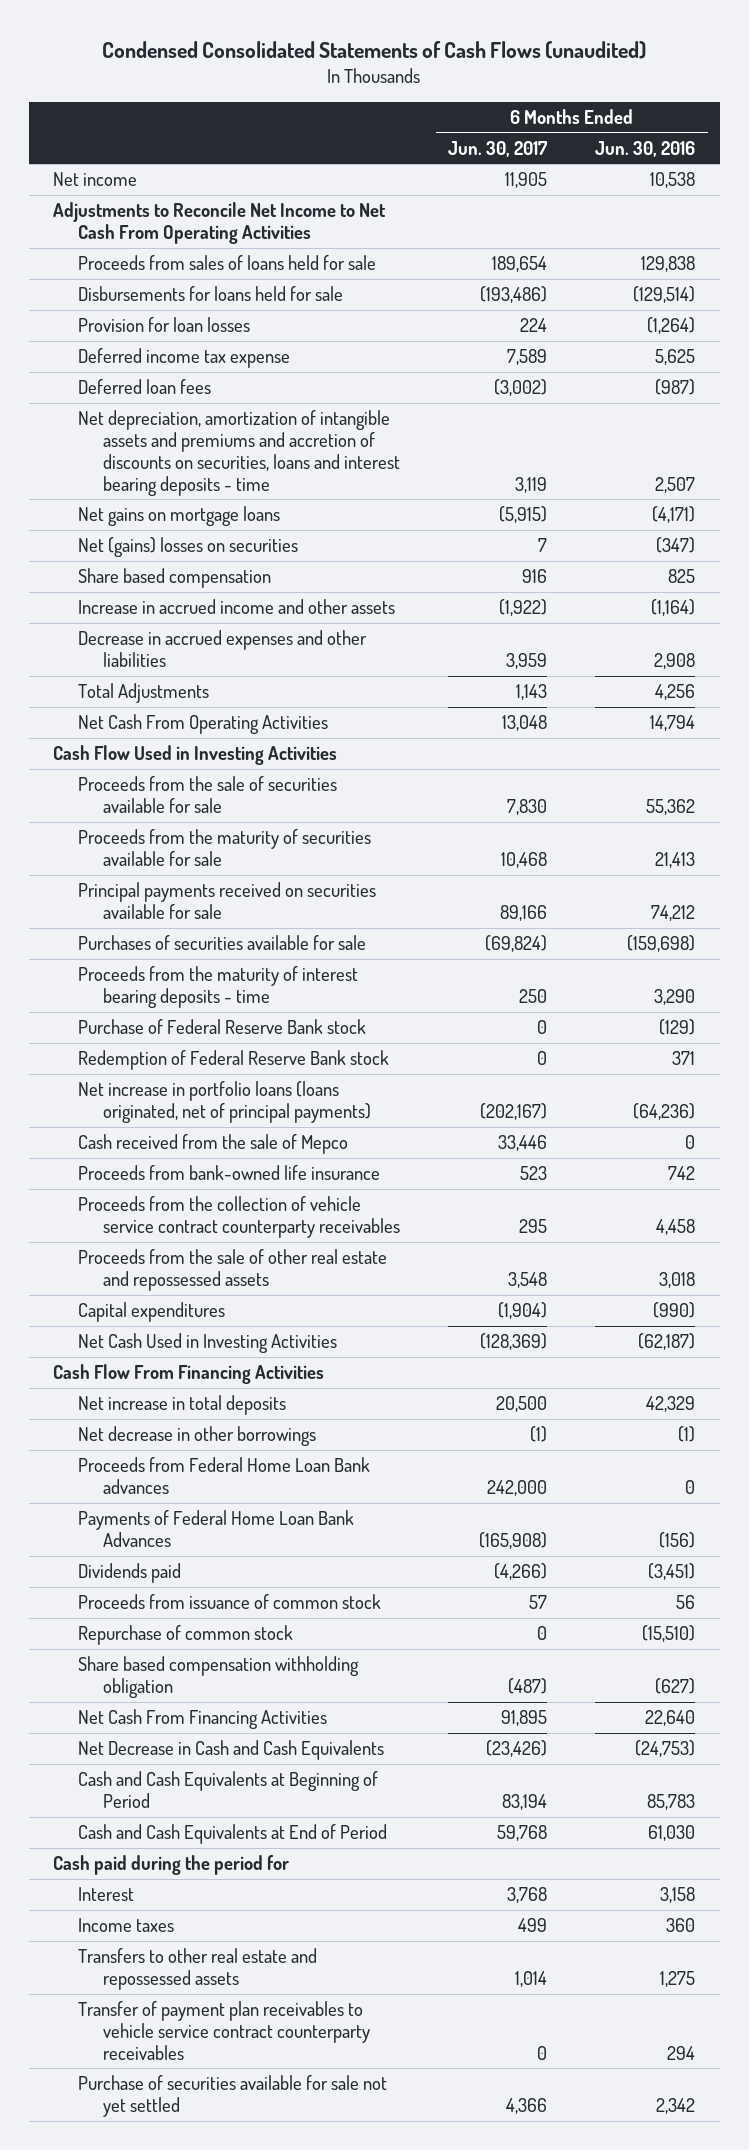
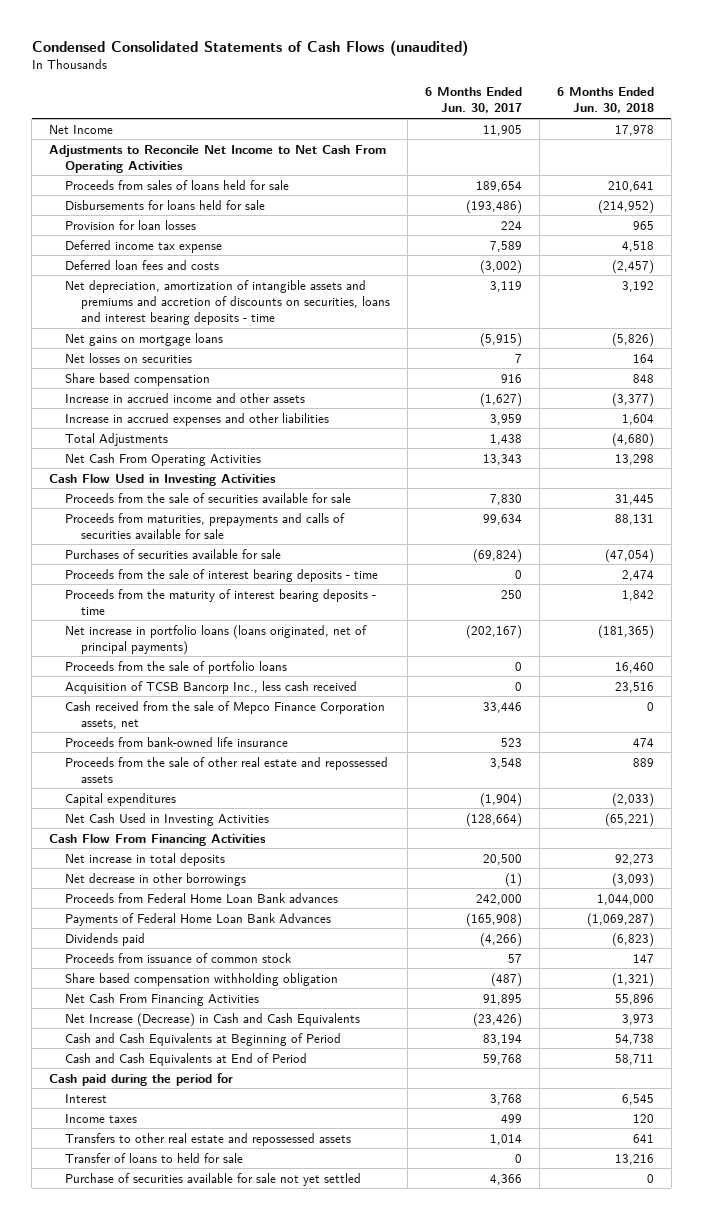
- | 6 Months Ended Jun. 30, 2017 | 6 Months Ended Jun. 30, 2016
+ | 6 Months Ended Jun. 30, 2017 | 6 Months Ended Jun. 30, 2018
- Net income | 11,905 | 10,538
+ Net Income | 11,905 | 17,978
- Deferred loan fees | (3,002) | (987)
+ Deferred loan fees and costs | (3,002) | (2,457)
- Net (gains) losses on securities | 7 | (347)
+ Net losses on securities | 7 | 164
- Increase in accrued income and other assets | (1,922) | (1,164)
- Decrease in accrued expenses and other liabilities | 3,959 | 2,908
- Total Adjustments | 1,143 | 4,256
- Net Cash From Operating Activities | 13,048 | 14,794
+ Increase in accrued income and other assets | (1,627) | (3,377)
+ Increase in accrued expenses and other liabilities | 3,959 | 1,604
+ Total Adjustments | 1,438 | (4,680)
+ Net Cash From Operating Activities | 13,343 | 13,298
- Proceeds from the maturity of securities available for sale | 10,468 | 21,413
- Principal payments received on securities available for sale | 89,166 | 74,212
+ Proceeds from maturities, prepayments and calls of securities available for sale | 99,634 | 88,131
+ Proceeds from the sale of interest bearing deposits - time | 0 | 2,474
- Purchase of Federal Reserve Bank stock | 0 | (129)
- Redemption of Federal Reserve Bank stock | 0 | 371
- Cash received from the sale of Mepco | 33,446 | 0
+ Proceeds from the sale of portfolio loans | 0 | 16,460
+ Acquisition of TCSB Bancorp Inc., less cash received | 0 | 23,516
+ Cash received from the sale of Mepco Finance Corporation assets, net | 33,446 | 0
- Proceeds from the collection of vehicle service contract counterparty receivables | 295 | 4,458
- Net Cash Used in Investing Activities | (128,369) | (62,187)
+ Net Cash Used in Investing Activities | (128,664) | (65,221)
- Repurchase of common stock | 0 | (15,510)
- Net Decrease in Cash and Cash Equivalents | (23,426) | (24,753)
+ Net Increase (Decrease) in Cash and Cash Equivalents | (23,426) | 3,973
- Transfer of payment plan receivables to vehicle service contract counterparty receivables | 0 | 294
+ Transfer of loans to held for sale | 0 | 13,216

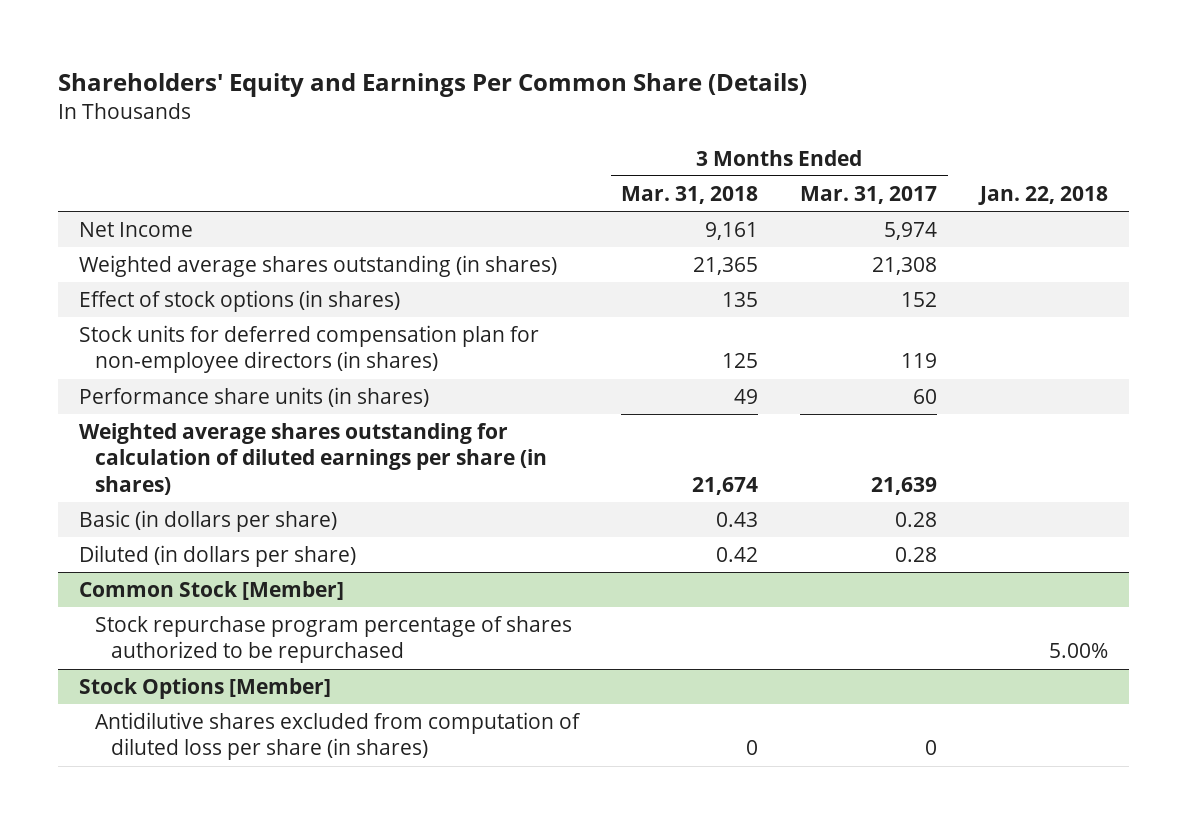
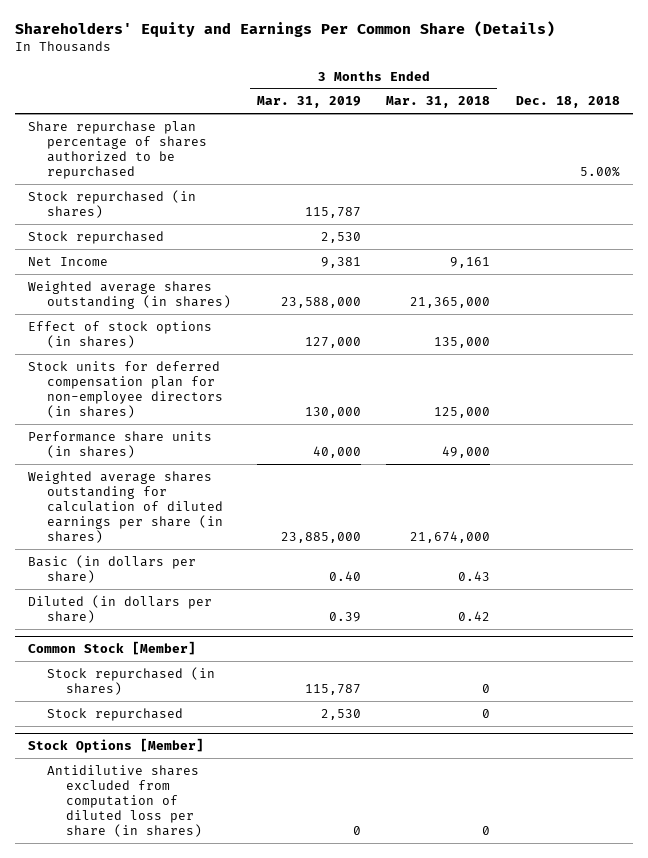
- | 3 Months Ended Mar. 31, 2018 | 3 Months Ended Mar. 31, 2017 | Jan. 22, 2018
+ | 3 Months Ended Mar. 31, 2019 | 3 Months Ended Mar. 31, 2018 | Dec. 18, 2018
+ Share repurchase plan percentage of shares authorized to be repurchased | | | 5.00%
+ Stock repurchased (in shares) | 115,787 | |
+ Stock repurchased | 2,530 | |
- Weighted average shares outstanding (in shares) | 21,365 | 21,308 |
- Effect of stock options (in shares) | 135 | 152 |
- Stock units for deferred compensation plan for non-employee directors (in shares) | 125 | 119 |
- Performance share units (in shares) | 49 | 60 |
- Weighted average shares outstanding for calculation of diluted earnings per share (in shares) | 21,674 | 21,639 |
+ Weighted average shares outstanding (in shares) | 23,588,000 | 21,365,000 |
+ Effect of stock options (in shares) | 127,000 | 135,000 |
+ Stock units for deferred compensation plan for non-employee directors (in shares) | 130,000 | 125,000 |
+ Performance share units (in shares) | 40,000 | 49,000 |
+ Weighted average shares outstanding for calculation of diluted earnings per share (in shares) | 23,885,000 | 21,674,000 |
@ Common Stock [Member]
- Stock repurchase program percentage of shares authorized to be repurchased | | | 5.00%
+ Stock repurchased (in shares) | 115,787 | 0 |
+ Stock repurchased | 2,530 | 0 |

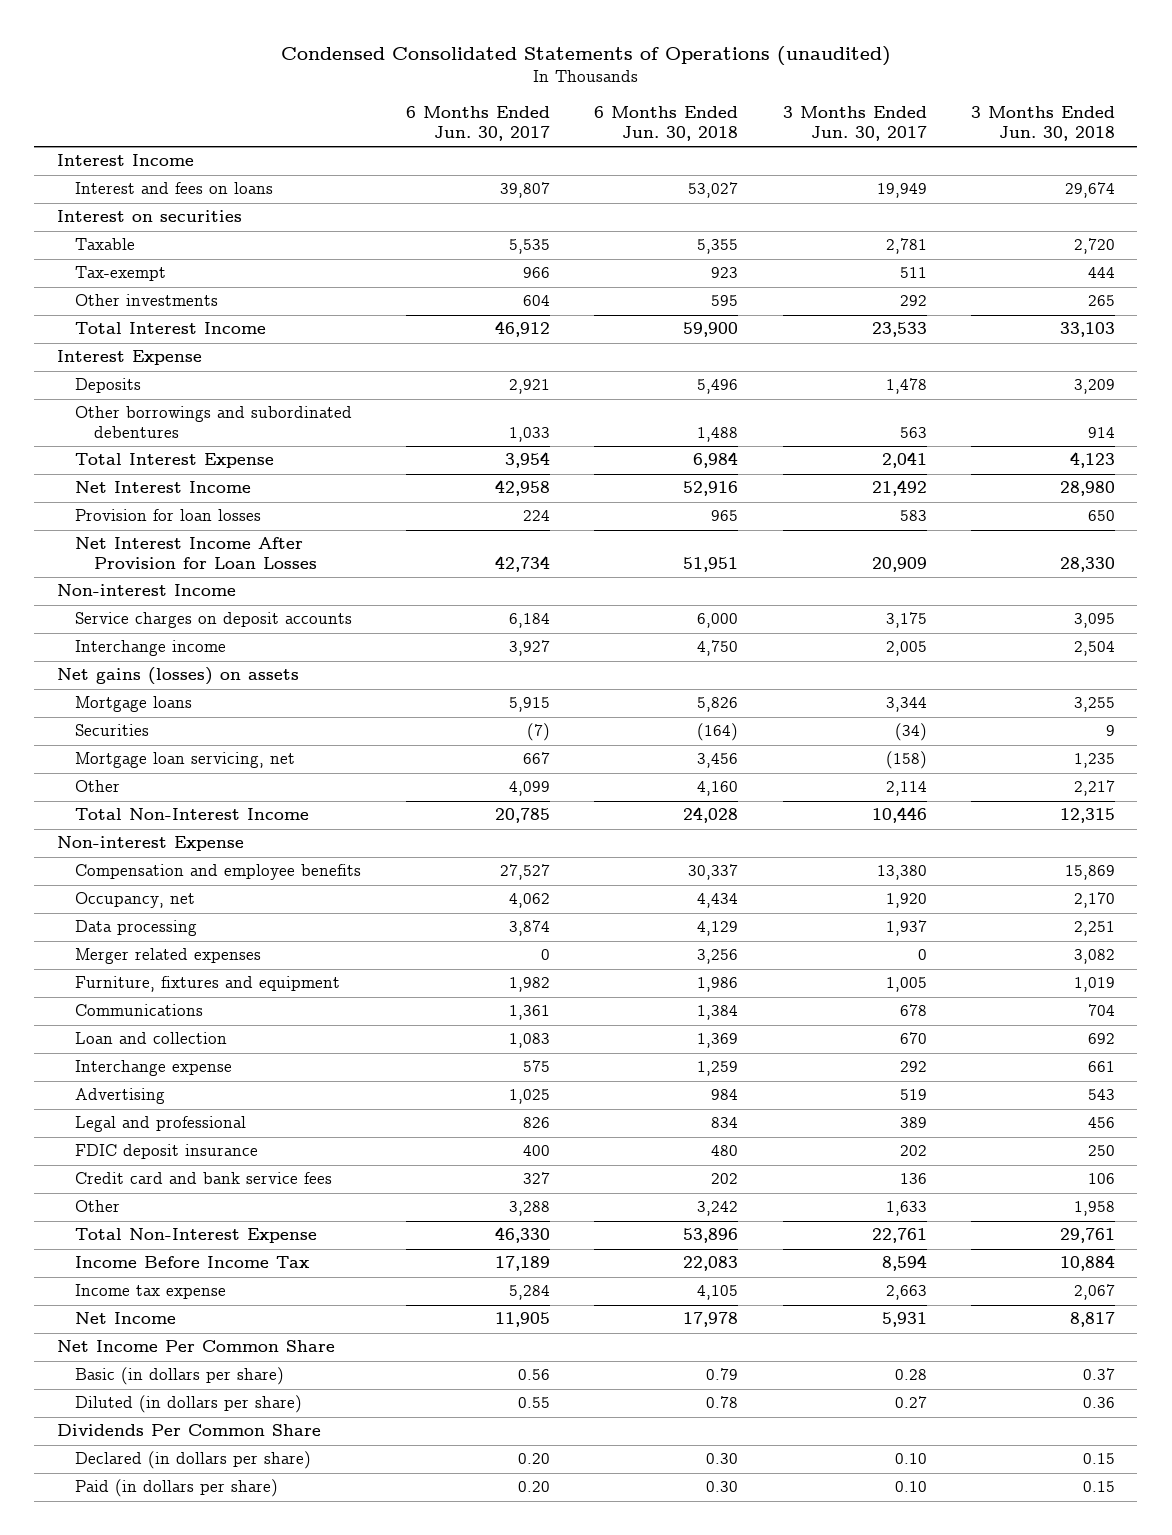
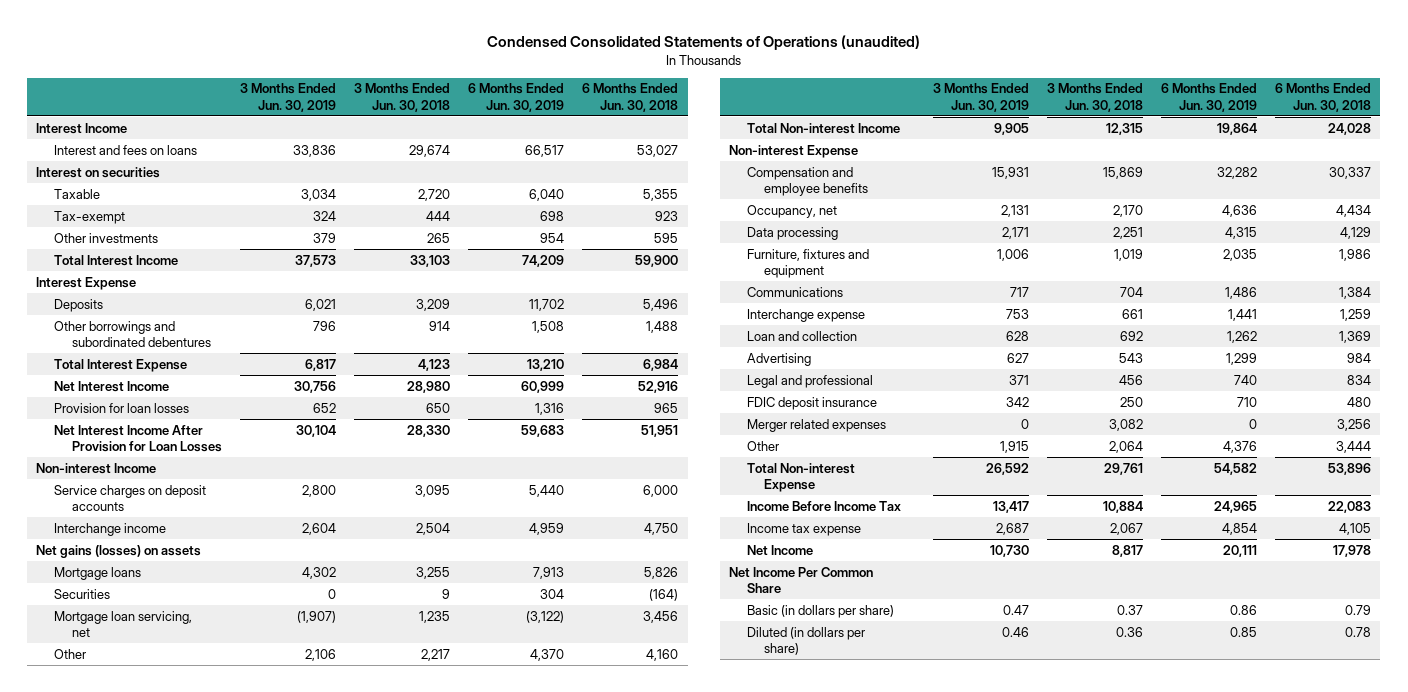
- | 6 Months Ended Jun. 30, 2017 | 6 Months Ended Jun. 30, 2018 | 3 Months Ended Jun. 30, 2017 | 3 Months Ended Jun. 30, 2018
+ | 3 Months Ended Jun. 30, 2019 | 3 Months Ended Jun. 30, 2018 | 6 Months Ended Jun. 30, 2019 | 6 Months Ended Jun. 30, 2018
- Total Non-Interest Income | 20,785 | 24,028 | 10,446 | 12,315
+ Total Non-interest Income | 9,905 | 12,315 | 19,864 | 24,028
moved down: Loan and collection | 628 | 692 | 1,262 | 1,369
- Credit card and bank service fees | 327 | 202 | 136 | 106
- Other | 3,288 | 3,242 | 1,633 | 1,958
- Total Non-Interest Expense | 46,330 | 53,896 | 22,761 | 29,761
moved down: Merger related expenses | 0 | 3,082 | 0 | 3,256
+ Other | 1,915 | 2,064 | 4,376 | 3,444
+ Total Non-interest Expense | 26,592 | 29,761 | 54,582 | 53,896
- Dividends Per Common Share
- Declared (in dollars per share) | 0.20 | 0.30 | 0.10 | 0.15
- Paid (in dollars per share) | 0.20 | 0.30 | 0.10 | 0.15

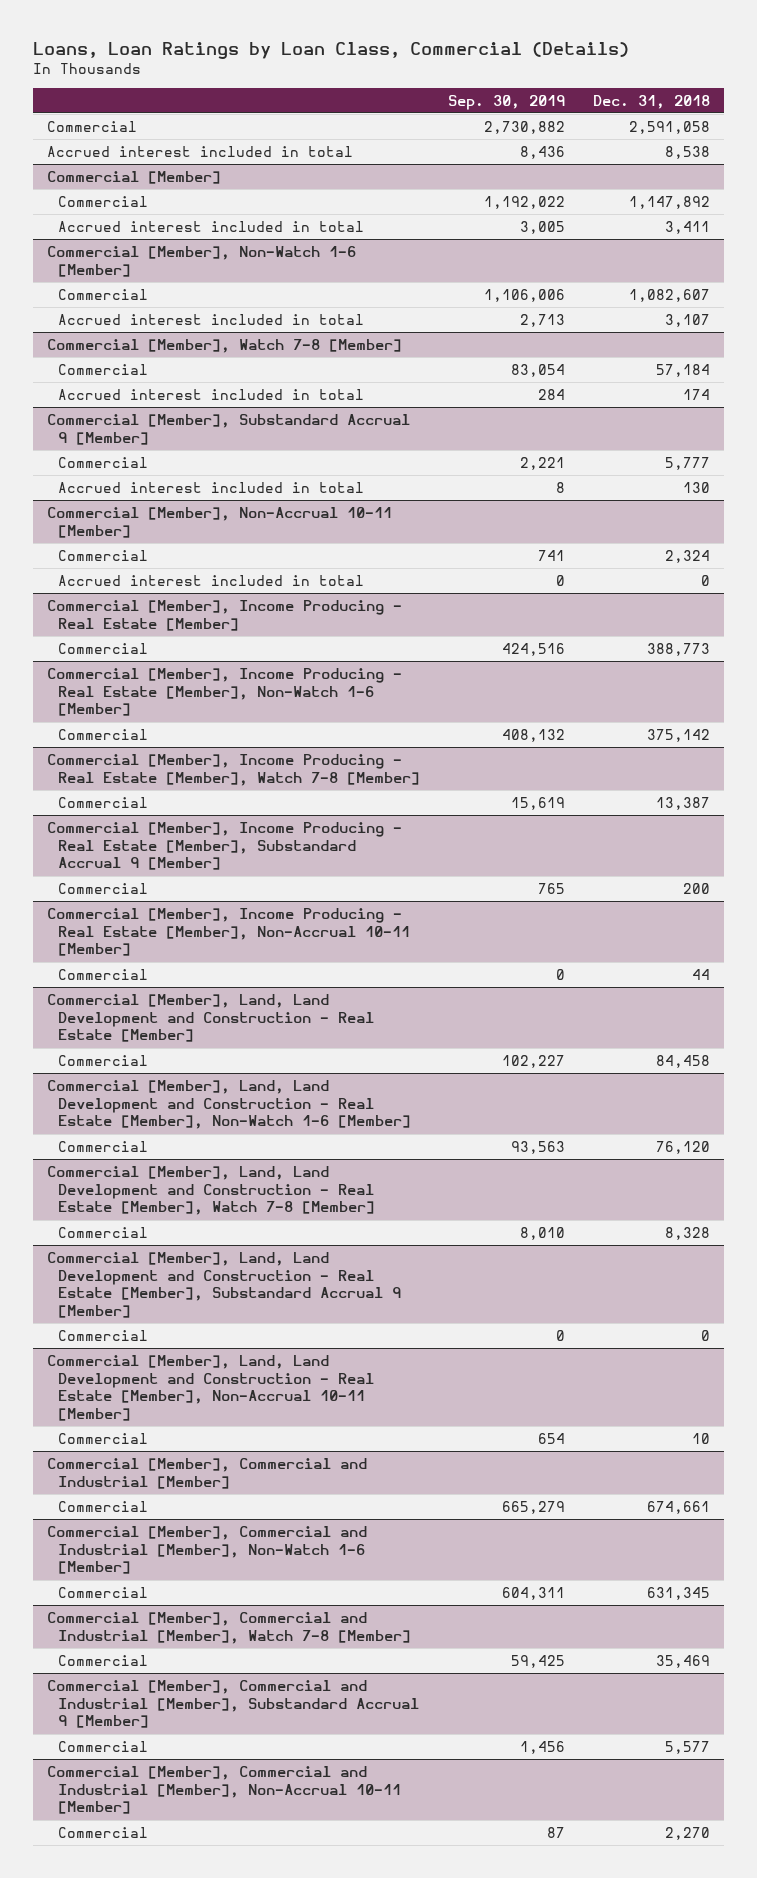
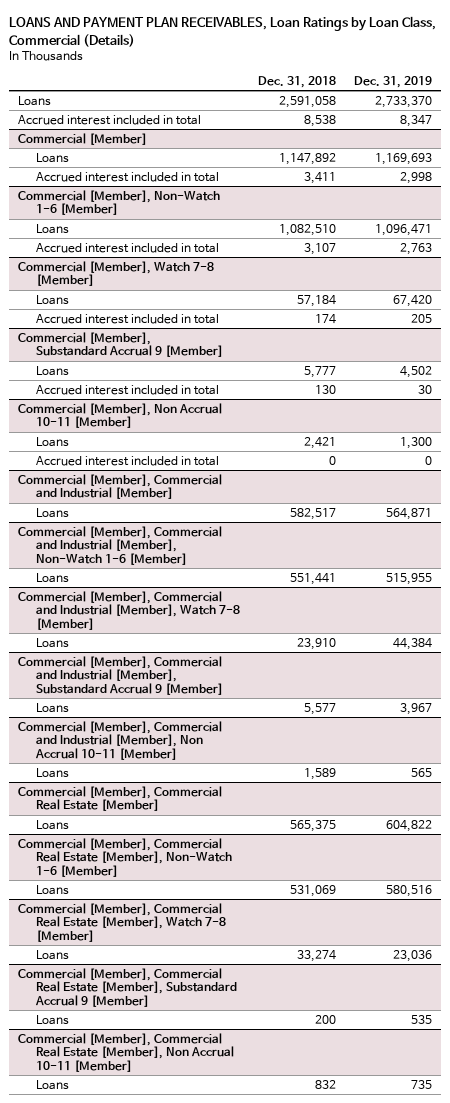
- Loans, Loan Ratings by Loan Class, Commercial (Details)
+ LOANS AND PAYMENT PLAN RECEIVABLES, Loan Ratings by Loan Class, Commercial (Details)
- | Sep. 30, 2019 | Dec. 31, 2018
+ | Dec. 31, 2018 | Dec. 31, 2019
- Commercial | 2,730,882 | 2,591,058
+ Loans | 2,591,058 | 2,733,370
@ Commercial [Member]
- Commercial | 1,192,022 | 1,147,892
+ Loans | 1,147,892 | 1,169,693
@ Commercial [Member], Non-Watch 1-6 [Member]
- Commercial | 1,106,006 | 1,082,607
+ Loans | 1,082,510 | 1,096,471
@ Commercial [Member], Watch 7-8 [Member]
- Commercial | 83,054 | 57,184
+ Loans | 57,184 | 67,420
@ Commercial [Member], Substandard Accrual 9 [Member]
- Commercial | 2,221 | 5,777
+ Loans | 5,777 | 4,502
- Commercial [Member], Non-Accrual 10-11 [Member]
- Commercial | 741 | 2,324
+ Commercial [Member], Non Accrual 10-11 [Member]
+ Loans | 2,421 | 1,300
- Commercial [Member], Income Producing - Real Estate [Member]
- Commercial | 424,516 | 388,773
- Commercial [Member], Income Producing - Real Estate [Member], Non-Watch 1-6 [Member]
- Commercial | 408,132 | 375,142
- Commercial [Member], Income Producing - Real Estate [Member], Watch 7-8 [Member]
- Commercial | 15,619 | 13,387
- Commercial [Member], Income Producing - Real Estate [Member], Substandard Accrual 9 [Member]
- Commercial | 765 | 200
- Commercial [Member], Income Producing - Real Estate [Member], Non-Accrual 10-11 [Member]
- Commercial | 0 | 44
- Commercial [Member], Land, Land Development and Construction - Real Estate [Member]
- Commercial | 102,227 | 84,458
- Commercial [Member], Land, Land Development and Construction - Real Estate [Member], Non-Watch 1-6 [Member]
- Commercial | 93,563 | 76,120
- Commercial [Member], Land, Land Development and Construction - Real Estate [Member], Watch 7-8 [Member]
- Commercial | 8,010 | 8,328
- Commercial [Member], Land, Land Development and Construction - Real Estate [Member], Substandard Accrual 9 [Member]
- Commercial | 0 | 0
- Commercial [Member], Land, Land Development and Construction - Real Estate [Member], Non-Accrual 10-11 [Member]
- Commercial | 654 | 10
@ Commercial [Member], Commercial and Industrial [Member]
- Commercial | 665,279 | 674,661
+ Loans | 582,517 | 564,871
@ Commercial [Member], Commercial and Industrial [Member], Non-Watch 1-6 [Member]
- Commercial | 604,311 | 631,345
+ Loans | 551,441 | 515,955
@ Commercial [Member], Commercial and Industrial [Member], Watch 7-8 [Member]
- Commercial | 59,425 | 35,469
+ Loans | 23,910 | 44,384
@ Commercial [Member], Commercial and Industrial [Member], Substandard Accrual 9 [Member]
- Commercial | 1,456 | 5,577
- Commercial [Member], Commercial and Industrial [Member], Non-Accrual 10-11 [Member]
- Commercial | 87 | 2,270
@ Commercial [Member], Commercial and Industrial [Member], Substandard Accrual 9 [Member]
+ Loans | 5,577 | 3,967
+ Commercial [Member], Commercial and Industrial [Member], Non Accrual 10-11 [Member]
+ Loans | 1,589 | 565
+ Commercial [Member], Commercial Real Estate [Member]
+ Loans | 565,375 | 604,822
+ Commercial [Member], Commercial Real Estate [Member], Non-Watch 1-6 [Member]
+ Loans | 531,069 | 580,516
+ Commercial [Member], Commercial Real Estate [Member], Watch 7-8 [Member]
+ Loans | 33,274 | 23,036
+ Commercial [Member], Commercial Real Estate [Member], Substandard Accrual 9 [Member]
+ Loans | 200 | 535
+ Commercial [Member], Commercial Real Estate [Member], Non Accrual 10-11 [Member]
+ Loans | 832 | 735

